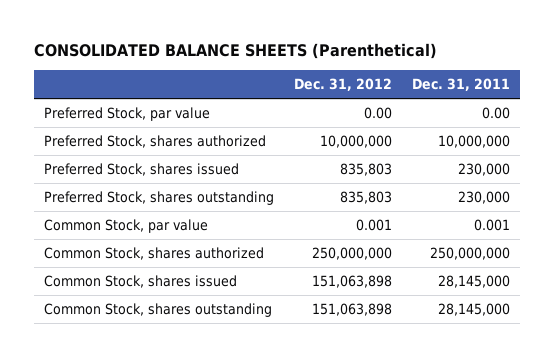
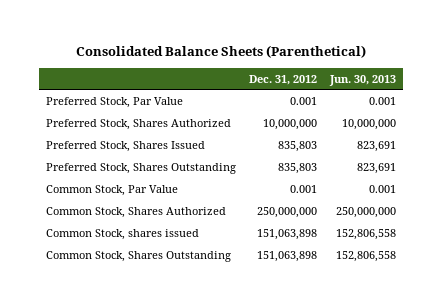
- CONSOLIDATED BALANCE SHEETS (Parenthetical)
+ Consolidated Balance Sheets (Parenthetical)
- | Dec. 31, 2012 | Dec. 31, 2011
+ | Dec. 31, 2012 | Jun. 30, 2013
- Preferred Stock, par value | 0.00 | 0.00
- Preferred Stock, shares authorized | 10,000,000 | 10,000,000
- Preferred Stock, shares issued | 835,803 | 230,000
- Preferred Stock, shares outstanding | 835,803 | 230,000
- Common Stock, par value | 0.001 | 0.001
- Common Stock, shares authorized | 250,000,000 | 250,000,000
+ Preferred Stock, Par Value | 0.001 | 0.001
+ Preferred Stock, Shares Authorized | 10,000,000 | 10,000,000
+ Preferred Stock, Shares Issued | 835,803 | 823,691
+ Preferred Stock, Shares Outstanding | 835,803 | 823,691
+ Common Stock, Par Value | 0.001 | 0.001
+ Common Stock, Shares Authorized | 250,000,000 | 250,000,000
- Common Stock, shares outstanding | 151,063,898 | 28,145,000
+ Common Stock, Shares Outstanding | 151,063,898 | 152,806,558

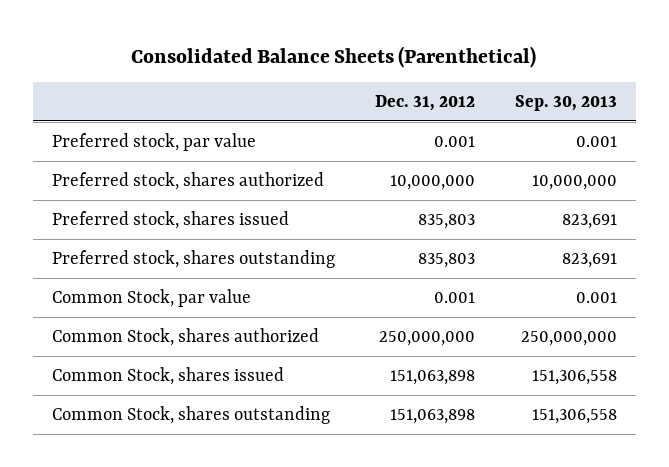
- | Dec. 31, 2012 | Jun. 30, 2013
+ | Dec. 31, 2012 | Sep. 30, 2013
- Preferred Stock, Par Value | 0.001 | 0.001
- Preferred Stock, Shares Authorized | 10,000,000 | 10,000,000
- Preferred Stock, Shares Issued | 835,803 | 823,691
- Preferred Stock, Shares Outstanding | 835,803 | 823,691
- Common Stock, Par Value | 0.001 | 0.001
- Common Stock, Shares Authorized | 250,000,000 | 250,000,000
+ Preferred stock, par value | 0.001 | 0.001
+ Preferred stock, shares authorized | 10,000,000 | 10,000,000
+ Preferred stock, shares issued | 835,803 | 823,691
+ Preferred stock, shares outstanding | 835,803 | 823,691
+ Common Stock, par value | 0.001 | 0.001
+ Common Stock, shares authorized | 250,000,000 | 250,000,000
- Common Stock, Shares Outstanding | 151,063,898 | 152,806,558
+ Common Stock, shares outstanding | 151,063,898 | 151,306,558

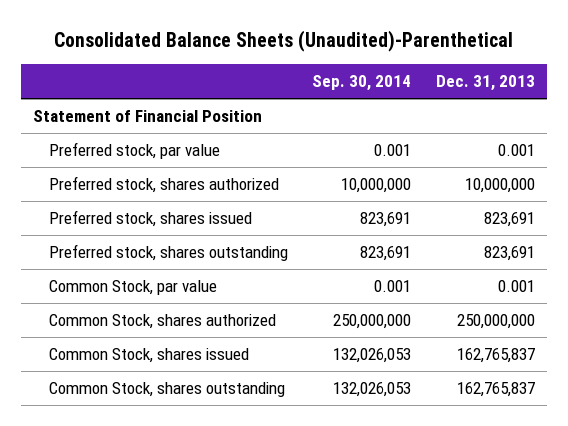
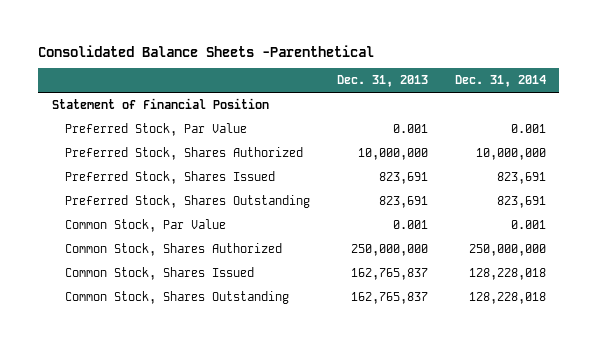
- Consolidated Balance Sheets (Unaudited)-Parenthetical
+ Consolidated Balance Sheets -Parenthetical
- | Sep. 30, 2014 | Dec. 31, 2013
+ | Dec. 31, 2013 | Dec. 31, 2014
- Preferred stock, par value | 0.001 | 0.001
- Preferred stock, shares authorized | 10,000,000 | 10,000,000
- Preferred stock, shares issued | 823,691 | 823,691
- Preferred stock, shares outstanding | 823,691 | 823,691
- Common Stock, par value | 0.001 | 0.001
- Common Stock, shares authorized | 250,000,000 | 250,000,000
- Common Stock, shares issued | 132,026,053 | 162,765,837
- Common Stock, shares outstanding | 132,026,053 | 162,765,837
+ Preferred Stock, Par Value | 0.001 | 0.001
+ Preferred Stock, Shares Authorized | 10,000,000 | 10,000,000
+ Preferred Stock, Shares Issued | 823,691 | 823,691
+ Preferred Stock, Shares Outstanding | 823,691 | 823,691
+ Common Stock, Par Value | 0.001 | 0.001
+ Common Stock, Shares Authorized | 250,000,000 | 250,000,000
+ Common Stock, Shares Issued | 162,765,837 | 128,228,018
+ Common Stock, Shares Outstanding | 162,765,837 | 128,228,018

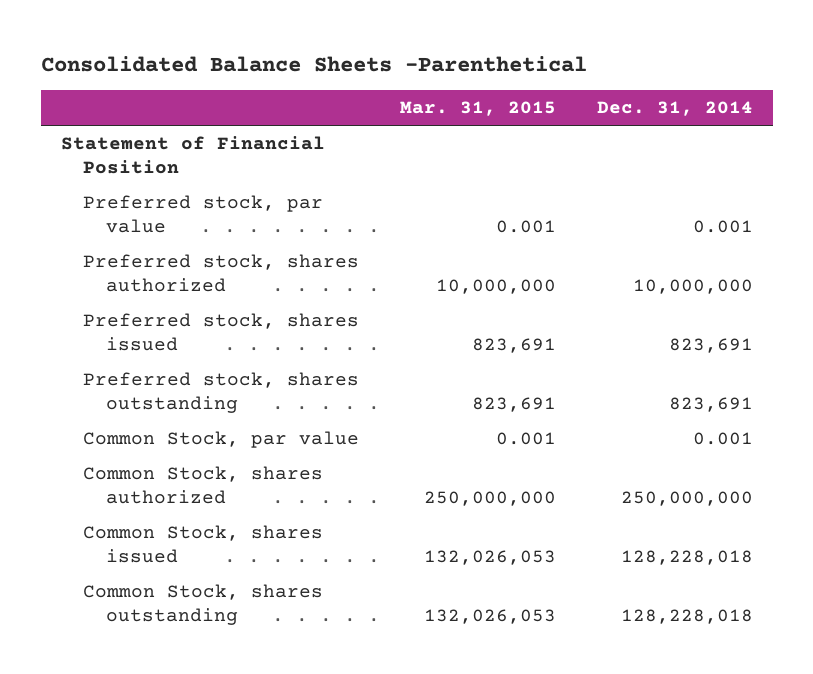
- | Dec. 31, 2013 | Dec. 31, 2014
+ | Mar. 31, 2015 | Dec. 31, 2014
- Preferred Stock, Par Value | 0.001 | 0.001
- Preferred Stock, Shares Authorized | 10,000,000 | 10,000,000
- Preferred Stock, Shares Issued | 823,691 | 823,691
- Preferred Stock, Shares Outstanding | 823,691 | 823,691
- Common Stock, Par Value | 0.001 | 0.001
- Common Stock, Shares Authorized | 250,000,000 | 250,000,000
- Common Stock, Shares Issued | 162,765,837 | 128,228,018
- Common Stock, Shares Outstanding | 162,765,837 | 128,228,018
+ Preferred stock, par value | 0.001 | 0.001
+ Preferred stock, shares authorized | 10,000,000 | 10,000,000
+ Preferred stock, shares issued | 823,691 | 823,691
+ Preferred stock, shares outstanding | 823,691 | 823,691
+ Common Stock, par value | 0.001 | 0.001
+ Common Stock, shares authorized | 250,000,000 | 250,000,000
+ Common Stock, shares issued | 132,026,053 | 128,228,018
+ Common Stock, shares outstanding | 132,026,053 | 128,228,018

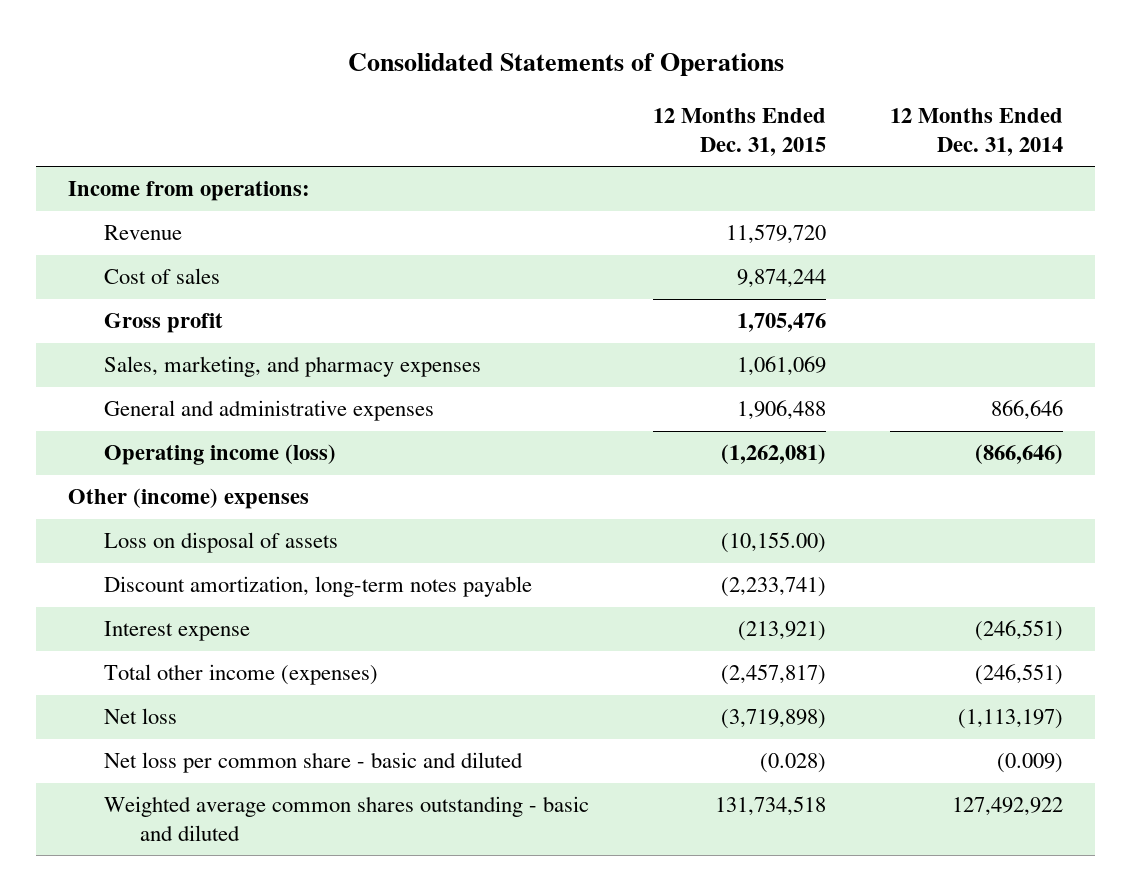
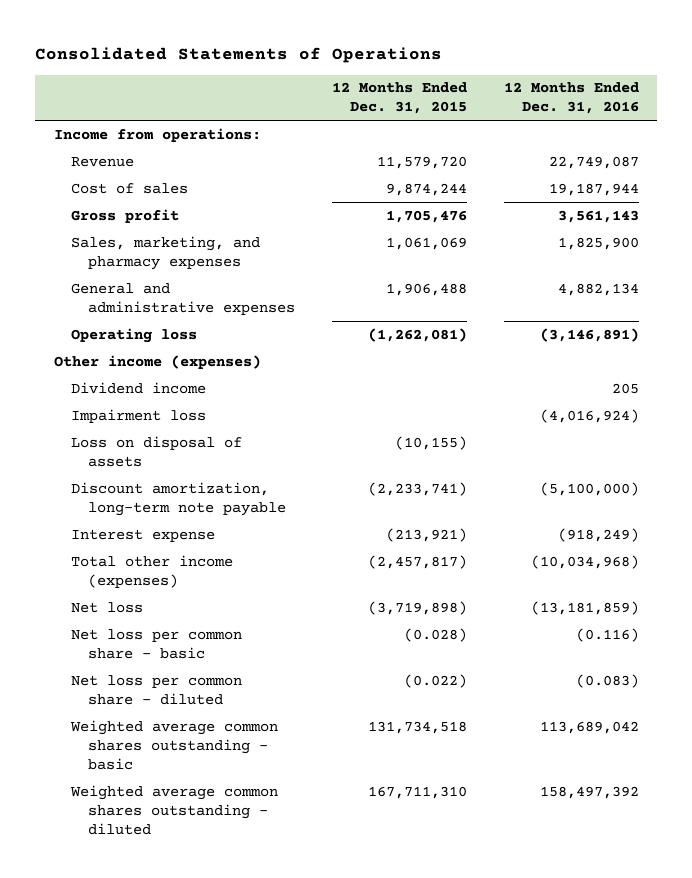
- | 12 Months Ended Dec. 31, 2015 | 12 Months Ended Dec. 31, 2014
+ | 12 Months Ended Dec. 31, 2015 | 12 Months Ended Dec. 31, 2016
- Operating income (loss) | (1,262,081) | (866,646)
- Other (income) expenses
- Loss on disposal of assets | (10,155.00) |
- Discount amortization, long-term notes payable | (2,233,741) |
+ Operating loss | (1,262,081) | (3,146,891)
+ Other income (expenses)
+ Dividend income | | 205
+ Impairment loss | | (4,016,924)
+ Loss on disposal of assets | (10,155) |
+ Discount amortization, long-term note payable | (2,233,741) | (5,100,000)
- Net loss per common share - basic and diluted | (0.028) | (0.009)
- Weighted average common shares outstanding - basic and diluted | 131,734,518 | 127,492,922
+ Net loss per common share - basic | (0.028) | (0.116)
+ Net loss per common share - diluted | (0.022) | (0.083)
+ Weighted average common shares outstanding - basic | 131,734,518 | 113,689,042
+ Weighted average common shares outstanding - diluted | 167,711,310 | 158,497,392

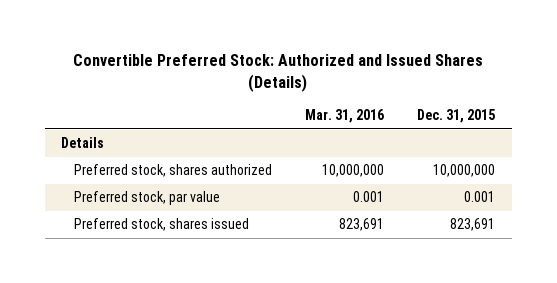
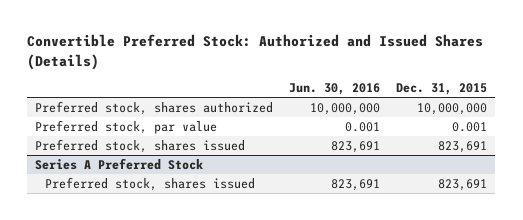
- | Mar. 31, 2016 | Dec. 31, 2015
+ | Jun. 30, 2016 | Dec. 31, 2015
- Details
+ Series A Preferred Stock
+ Preferred stock, shares issued | 823,691 | 823,691

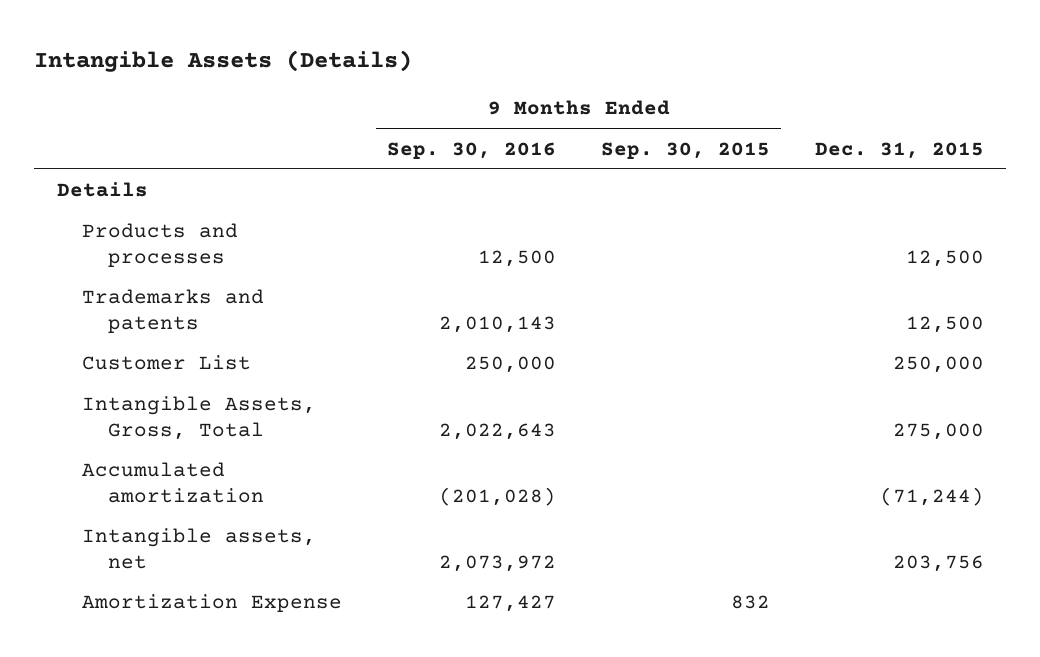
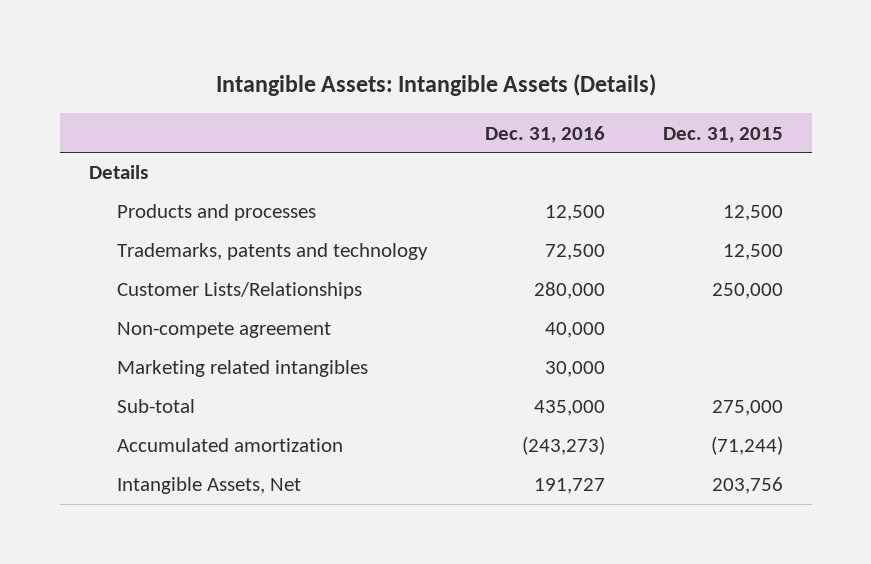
- Intangible Assets (Details)
+ Intangible Assets: Intangible Assets (Details)
- | 9 Months Ended Sep. 30, 2016 | 9 Months Ended Sep. 30, 2015 | Dec. 31, 2015
+ | Dec. 31, 2016 | Dec. 31, 2015
- Trademarks and patents | 2,010,143 | | 12,500
- Customer List | 250,000 | | 250,000
- Intangible Assets, Gross, Total | 2,022,643 | | 275,000
+ Trademarks, patents and technology | 72,500 | 12,500
+ Customer Lists/Relationships | 280,000 | 250,000
+ Non-compete agreement | 40,000 |
+ Marketing related intangibles | 30,000 |
+ Sub-total | 435,000 | 275,000
- Intangible assets, net | 2,073,972 | | 203,756
- Amortization Expense | 127,427 | 832 |
+ Intangible Assets, Net | 191,727 | 203,756

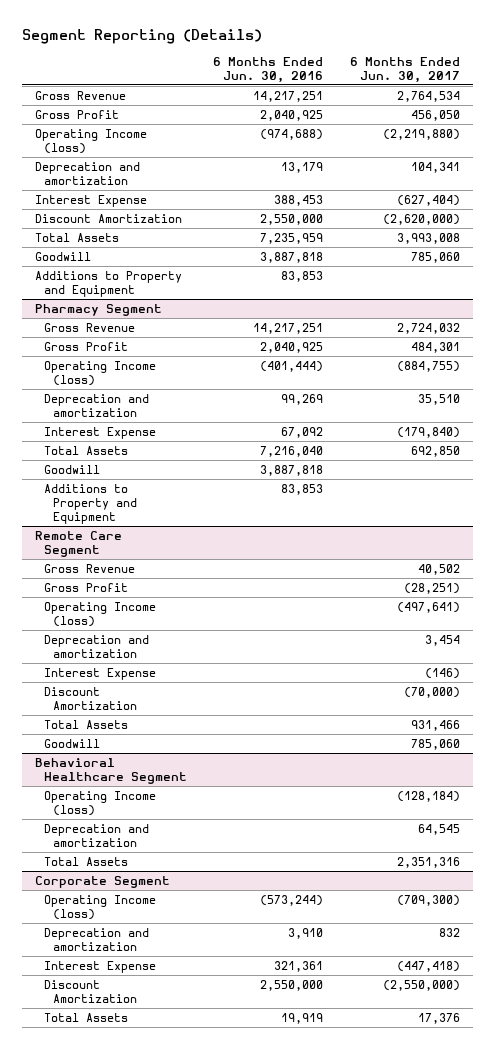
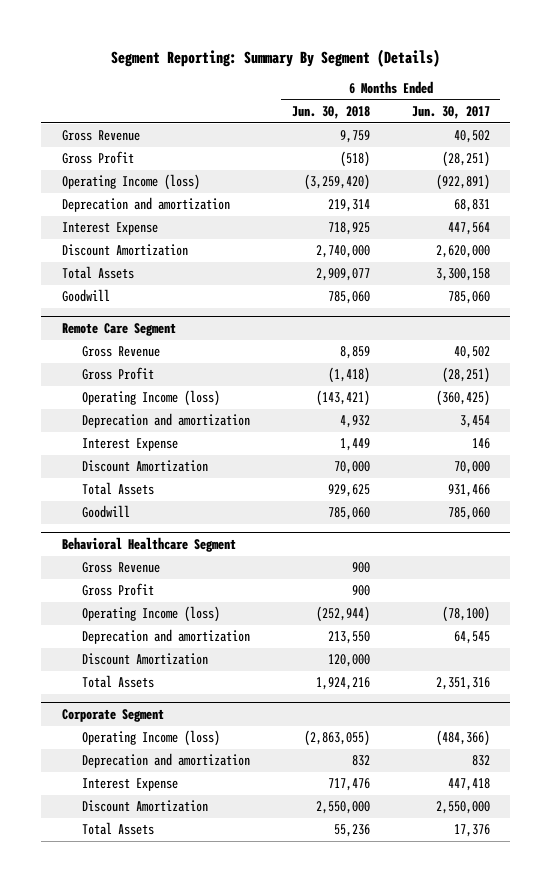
- Segment Reporting (Details)
+ Segment Reporting: Summary By Segment (Details)
- | 6 Months Ended Jun. 30, 2016 | 6 Months Ended Jun. 30, 2017
+ | 6 Months Ended Jun. 30, 2018 | 6 Months Ended Jun. 30, 2017
- Gross Revenue | 14,217,251 | 2,764,534
- Gross Profit | 2,040,925 | 456,050
- Operating Income (loss) | (974,688) | (2,219,880)
- Deprecation and amortization | 13,179 | 104,341
- Interest Expense | 388,453 | (627,404)
- Discount Amortization | 2,550,000 | (2,620,000)
- Total Assets | 7,235,959 | 3,993,008
+ Gross Revenue | 9,759 | 40,502
+ Gross Profit | (518) | (28,251)
+ Operating Income (loss) | (3,259,420) | (922,891)
+ Deprecation and amortization | 219,314 | 68,831
+ Interest Expense | 718,925 | 447,564
+ Discount Amortization | 2,740,000 | 2,620,000
+ Total Assets | 2,909,077 | 3,300,158
- Additions to Property and Equipment | 83,853 |
- Pharmacy Segment
- Gross Revenue | 14,217,251 | 2,724,032
- Gross Profit | 2,040,925 | 484,301
- Operating Income (loss) | (401,444) | (884,755)
- Deprecation and amortization | 99,269 | 35,510
- Interest Expense | 67,092 | (179,840)
- Total Assets | 7,216,040 | 692,850
- Goodwill | 3,887,818 |
- Additions to Property and Equipment | 83,853 |
@ Remote Care Segment
- Operating Income (loss) | | (497,641)
+ Operating Income (loss) | (143,421) | (360,425)
- Interest Expense | | (146)
- Discount Amortization | | (70,000)
+ Interest Expense | 1,449 | 146
+ Discount Amortization | 70,000 | 70,000
@ Behavioral Healthcare Segment
- Operating Income (loss) | | (128,184)
+ Gross Revenue | 900 |
+ Gross Profit | 900 |
+ Operating Income (loss) | (252,944) | (78,100)
+ Discount Amortization | 120,000 |
@ Corporate Segment
- Operating Income (loss) | (573,244) | (709,300)
+ Operating Income (loss) | (2,863,055) | (484,366)
- Interest Expense | 321,361 | (447,418)
- Discount Amortization | 2,550,000 | (2,550,000)
+ Interest Expense | 717,476 | 447,418
+ Discount Amortization | 2,550,000 | 2,550,000

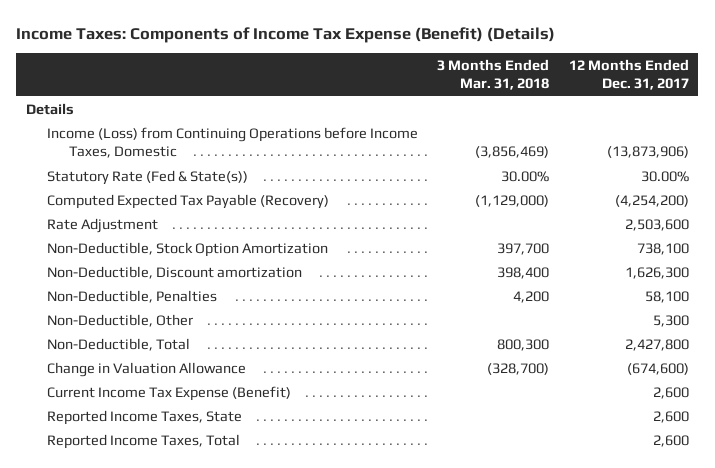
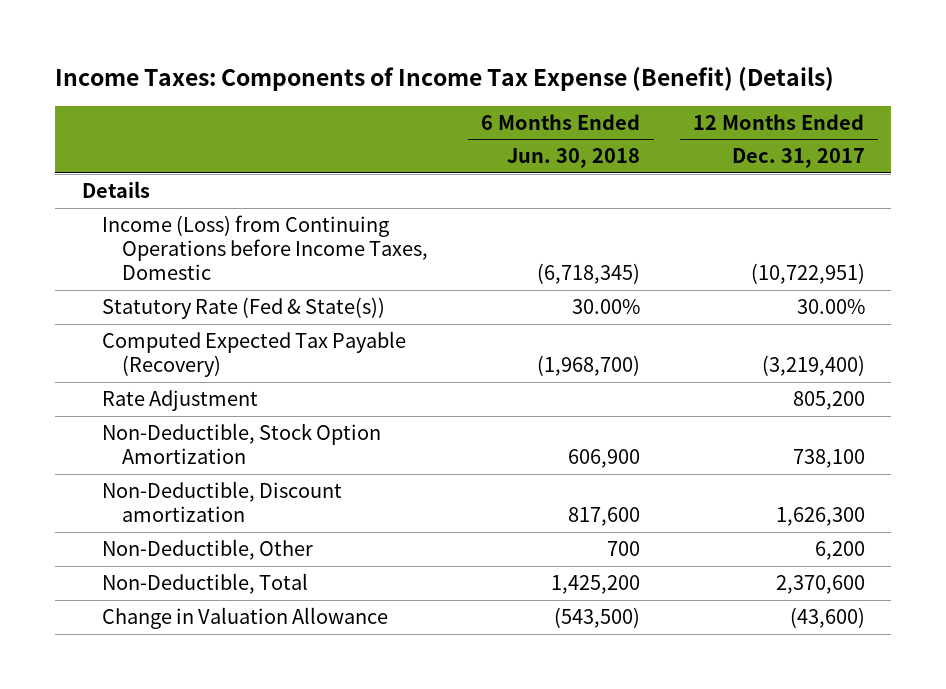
- | 3 Months Ended Mar. 31, 2018 | 12 Months Ended Dec. 31, 2017
+ | 6 Months Ended Jun. 30, 2018 | 12 Months Ended Dec. 31, 2017
- Income (Loss) from Continuing Operations before Income Taxes, Domestic | (3,856,469) | (13,873,906)
+ Income (Loss) from Continuing Operations before Income Taxes, Domestic | (6,718,345) | (10,722,951)
- Computed Expected Tax Payable (Recovery) | (1,129,000) | (4,254,200)
- Rate Adjustment | | 2,503,600
+ Computed Expected Tax Payable (Recovery) | (1,968,700) | (3,219,400)
+ Rate Adjustment | | 805,200
- Non-Deductible, Penalties | 4,200 | 58,100
- Non-Deductible, Other | | 5,300
- Non-Deductible, Total | 800,300 | 2,427,800
- Change in Valuation Allowance | (328,700) | (674,600)
- Current Income Tax Expense (Benefit) | | 2,600
- Reported Income Taxes, State | | 2,600
- Reported Income Taxes, Total | | 2,600
+ Non-Deductible, Other | 700 | 6,200
+ Non-Deductible, Total | 1,425,200 | 2,370,600
+ Change in Valuation Allowance | (543,500) | (43,600)

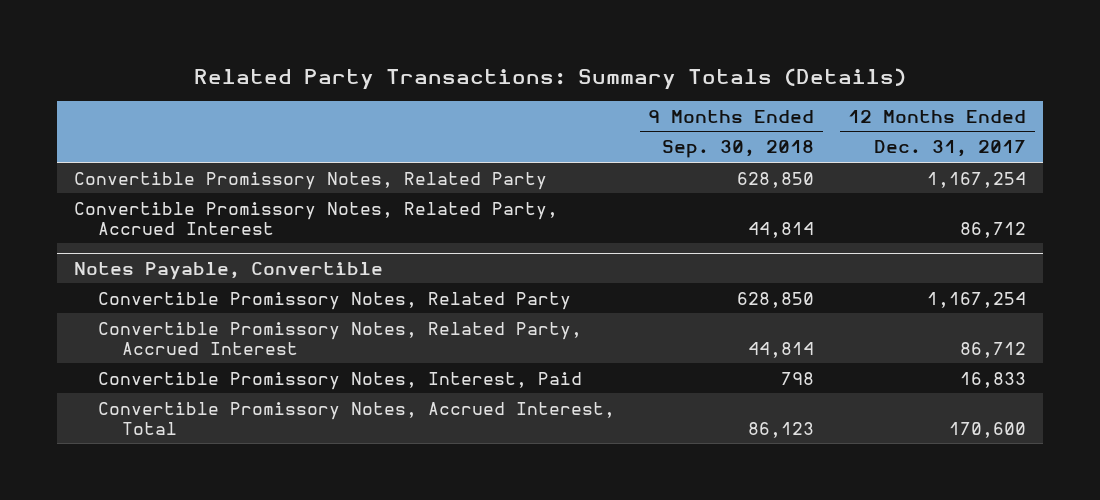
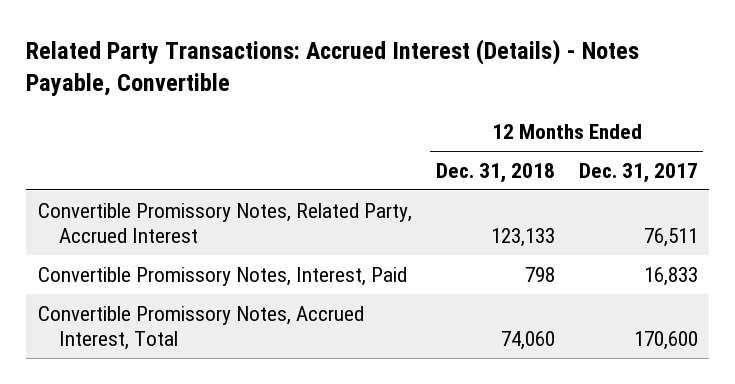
- Related Party Transactions: Summary Totals (Details)
+ Related Party Transactions: Accrued Interest (Details) - Notes Payable, Convertible
- | 9 Months Ended Sep. 30, 2018 | 12 Months Ended Dec. 31, 2017
+ | 12 Months Ended Dec. 31, 2018 | 12 Months Ended Dec. 31, 2017
- Convertible Promissory Notes, Related Party | 628,850 | 1,167,254
- Convertible Promissory Notes, Related Party, Accrued Interest | 44,814 | 86,712
- Notes Payable, Convertible
- Convertible Promissory Notes, Related Party | 628,850 | 1,167,254
- Convertible Promissory Notes, Related Party, Accrued Interest | 44,814 | 86,712
+ Convertible Promissory Notes, Related Party, Accrued Interest | 123,133 | 76,511

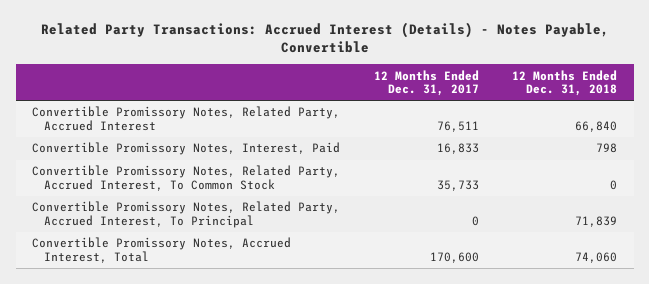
- | 12 Months Ended Dec. 31, 2018 | 12 Months Ended Dec. 31, 2017
+ | 12 Months Ended Dec. 31, 2017 | 12 Months Ended Dec. 31, 2018
- Convertible Promissory Notes, Related Party, Accrued Interest | 123,133 | 76,511
+ Convertible Promissory Notes, Related Party, Accrued Interest | 76,511 | 66,840
+ Convertible Promissory Notes, Related Party, Accrued Interest, To Common Stock | 35,733 | 0
+ Convertible Promissory Notes, Related Party, Accrued Interest, To Principal | 0 | 71,839

